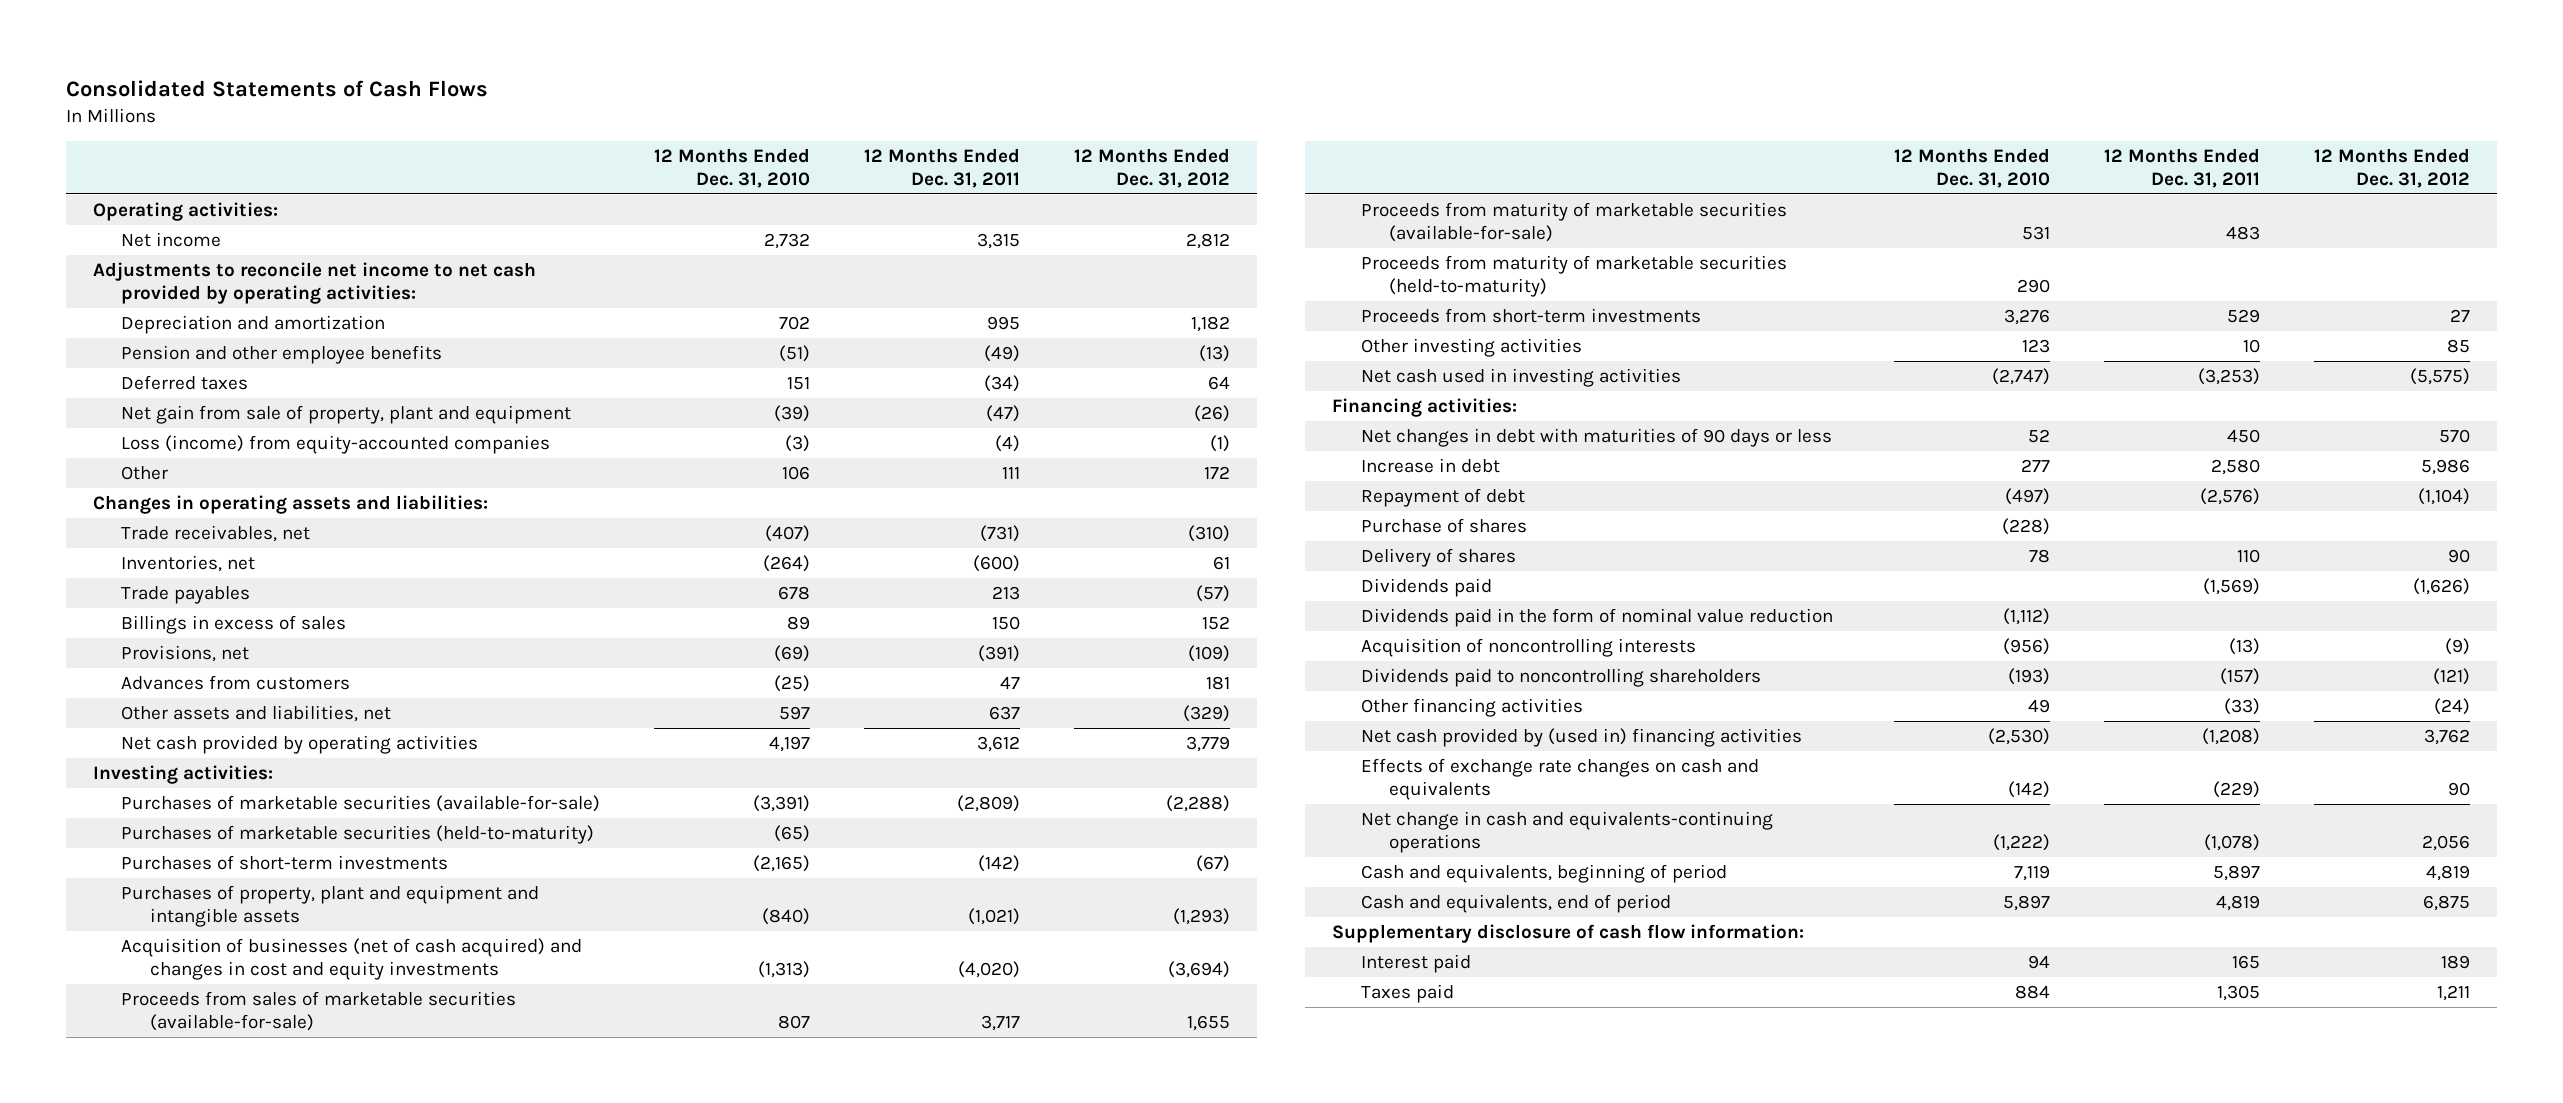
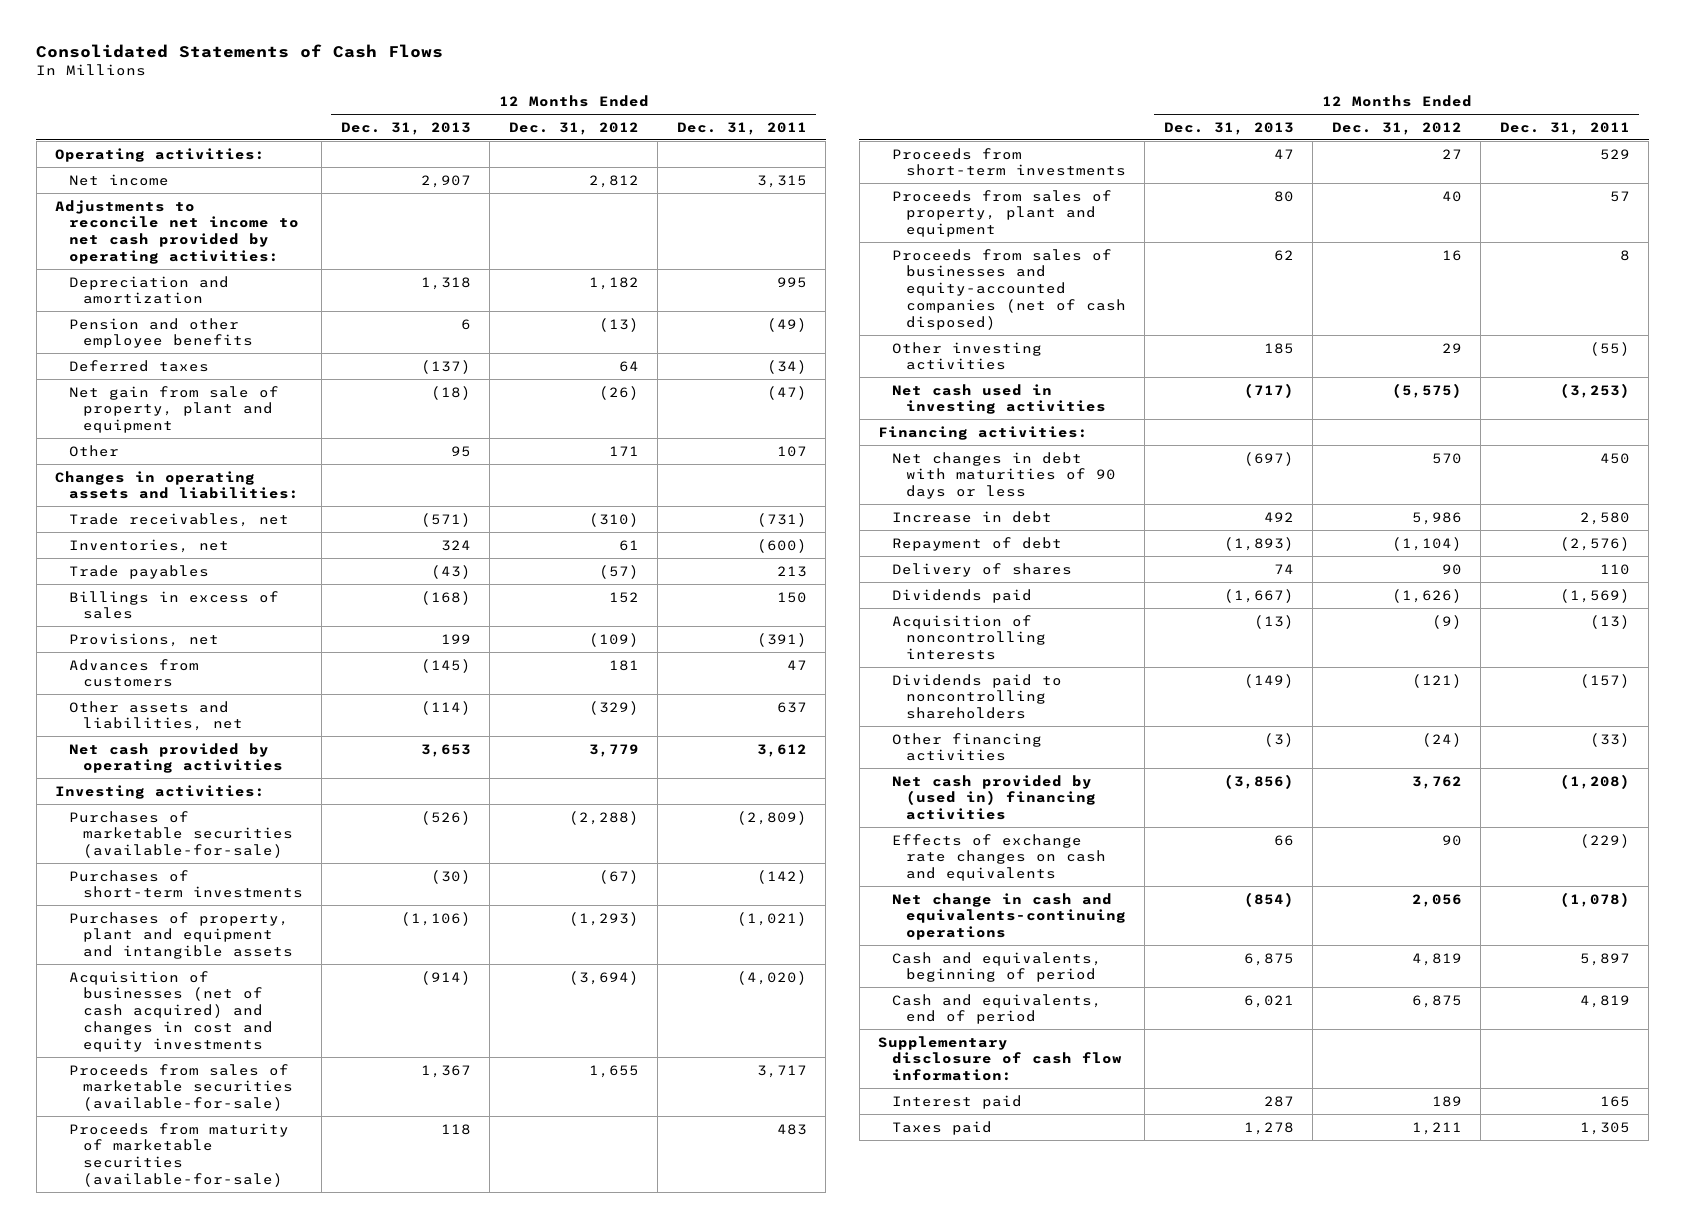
- | 12 Months Ended Dec. 31, 2010 | 12 Months Ended Dec. 31, 2011 | 12 Months Ended Dec. 31, 2012
+ | 12 Months Ended Dec. 31, 2013 | 12 Months Ended Dec. 31, 2012 | 12 Months Ended Dec. 31, 2011
- Loss (income) from equity-accounted companies | (3) | (4) | (1)
- Other | 106 | 111 | 172
+ Other | 95 | 171 | 107
- Purchases of marketable securities (held-to-maturity) | (65) | |
- Proceeds from maturity of marketable securities (held-to-maturity) | 290 | |
- Other investing activities | 123 | 10 | 85
+ Proceeds from sales of property, plant and equipment | 80 | 40 | 57
+ Proceeds from sales of businesses and equity-accounted companies (net of cash disposed) | 62 | 16 | 8
+ Other investing activities | 185 | 29 | (55)
- Purchase of shares | (228) | |
- Dividends paid in the form of nominal value reduction | (1,112) | |

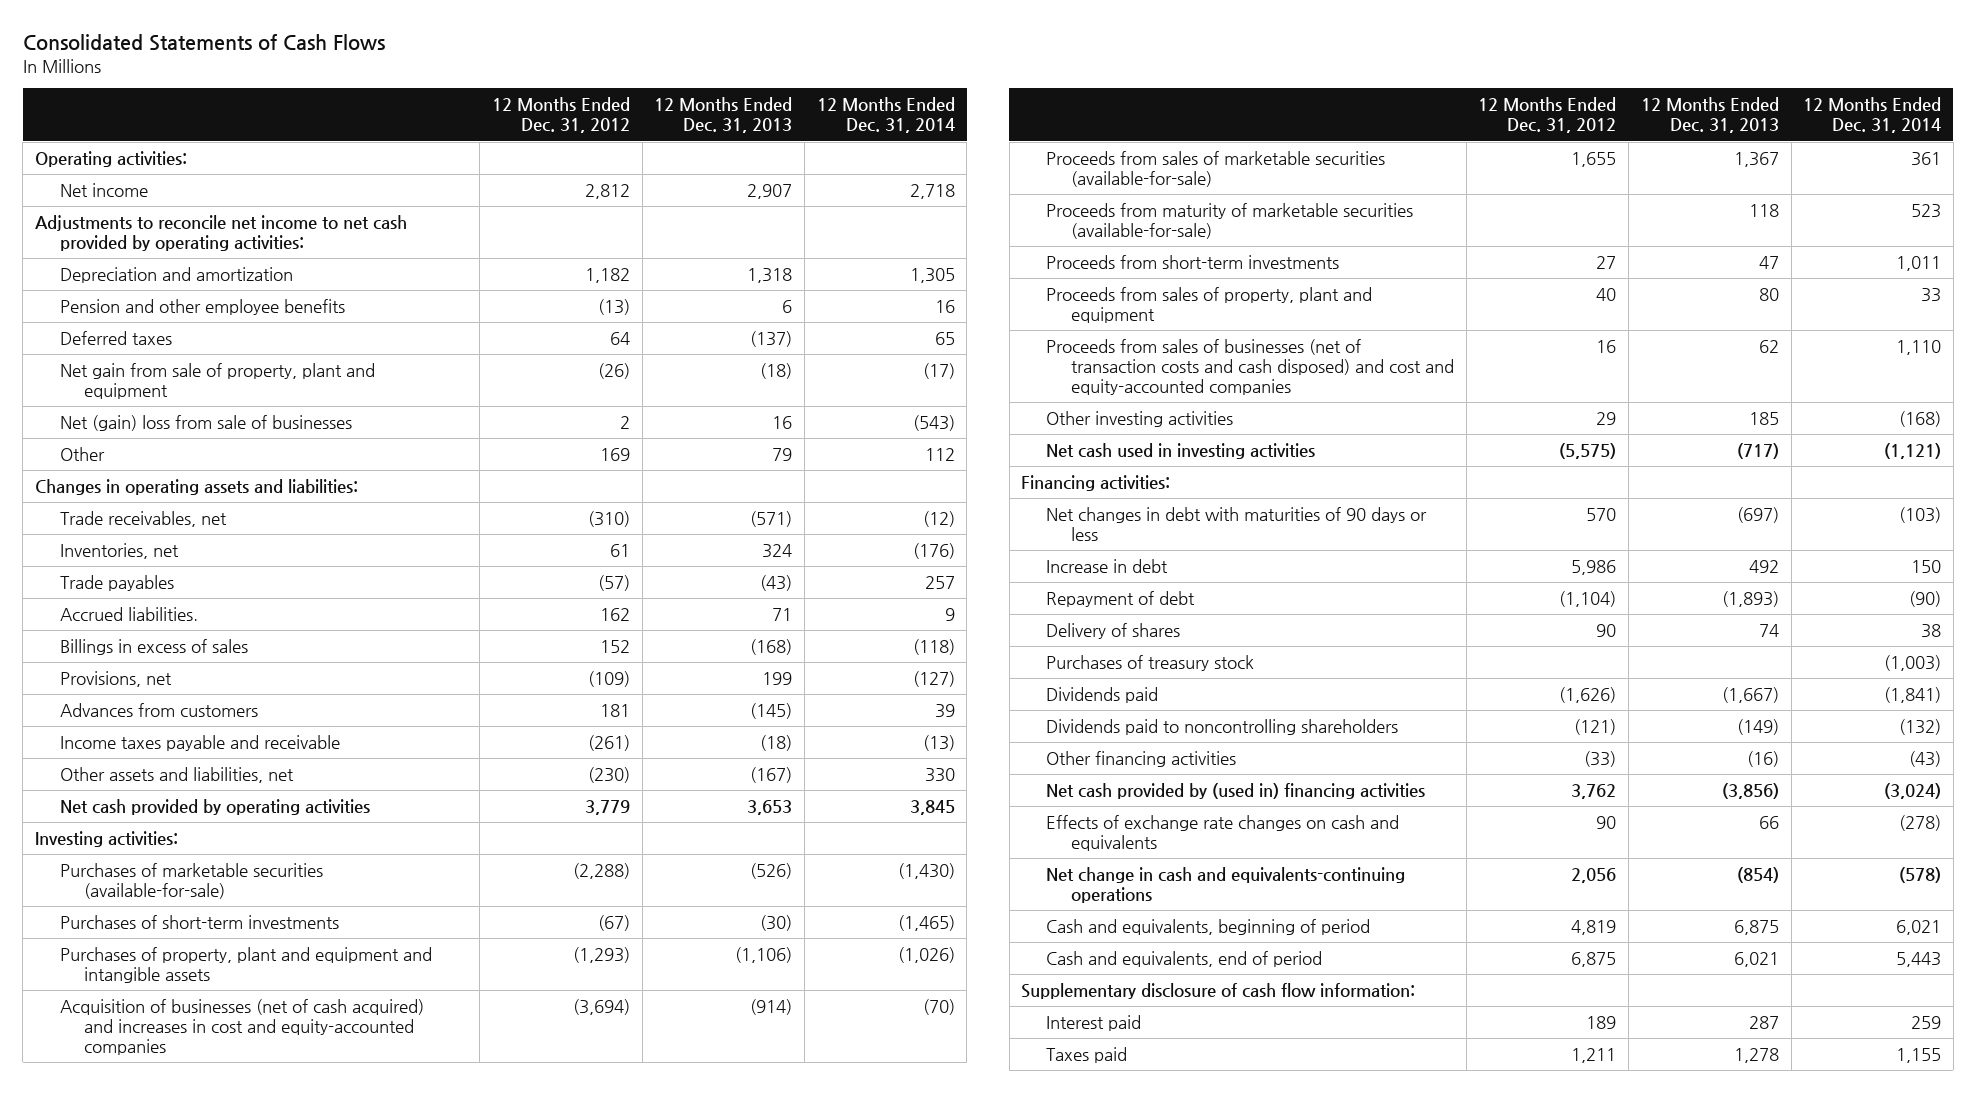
- | 12 Months Ended Dec. 31, 2013 | 12 Months Ended Dec. 31, 2012 | 12 Months Ended Dec. 31, 2011
+ | 12 Months Ended Dec. 31, 2012 | 12 Months Ended Dec. 31, 2013 | 12 Months Ended Dec. 31, 2014
- Other | 95 | 171 | 107
+ Net (gain) loss from sale of businesses | 2 | 16 | (543)
+ Other | 169 | 79 | 112
+ Accrued liabilities. | 162 | 71 | 9
- Other assets and liabilities, net | (114) | (329) | 637
+ Income taxes payable and receivable | (261) | (18) | (13)
+ Other assets and liabilities, net | (230) | (167) | 330
- Acquisition of businesses (net of cash acquired) and changes in cost and equity investments | (914) | (3,694) | (4,020)
+ Acquisition of businesses (net of cash acquired) and increases in cost and equity-accounted companies | (3,694) | (914) | (70)
- Proceeds from sales of businesses and equity-accounted companies (net of cash disposed) | 62 | 16 | 8
+ Proceeds from sales of businesses (net of transaction costs and cash disposed) and cost and equity-accounted companies | 16 | 62 | 1,110
+ Purchases of treasury stock | | | (1,003)
- Acquisition of noncontrolling interests | (13) | (9) | (13)
- Other financing activities | (3) | (24) | (33)
+ Other financing activities | (33) | (16) | (43)

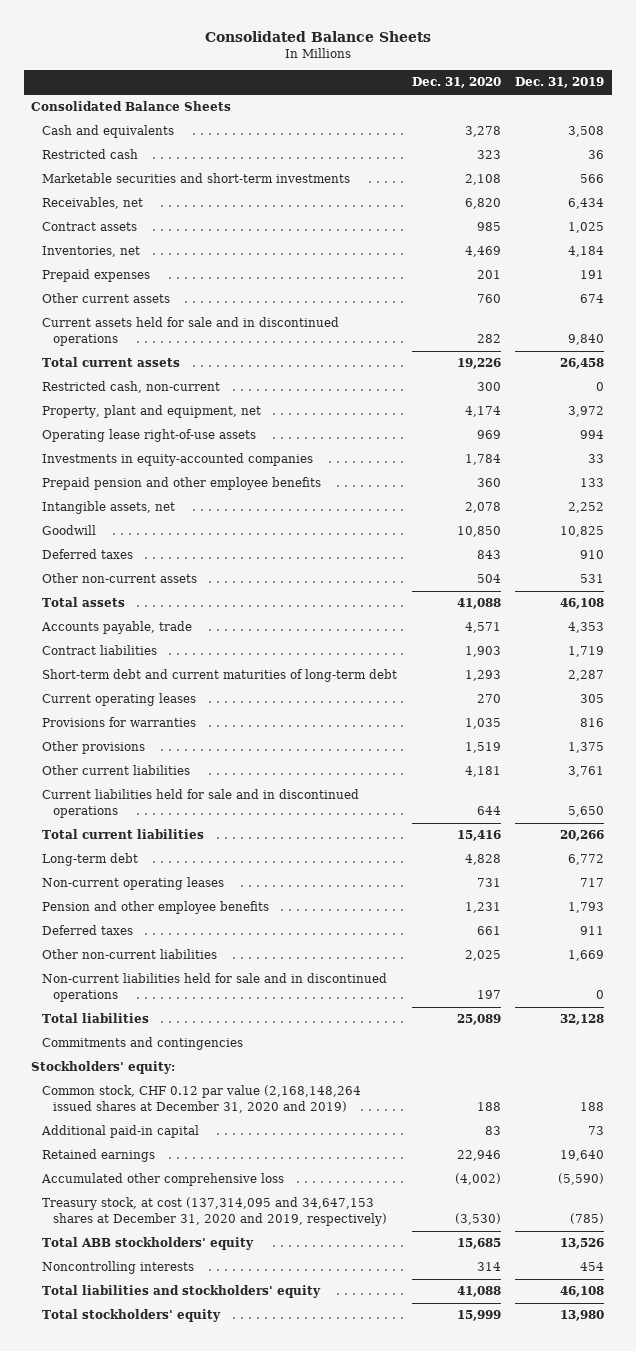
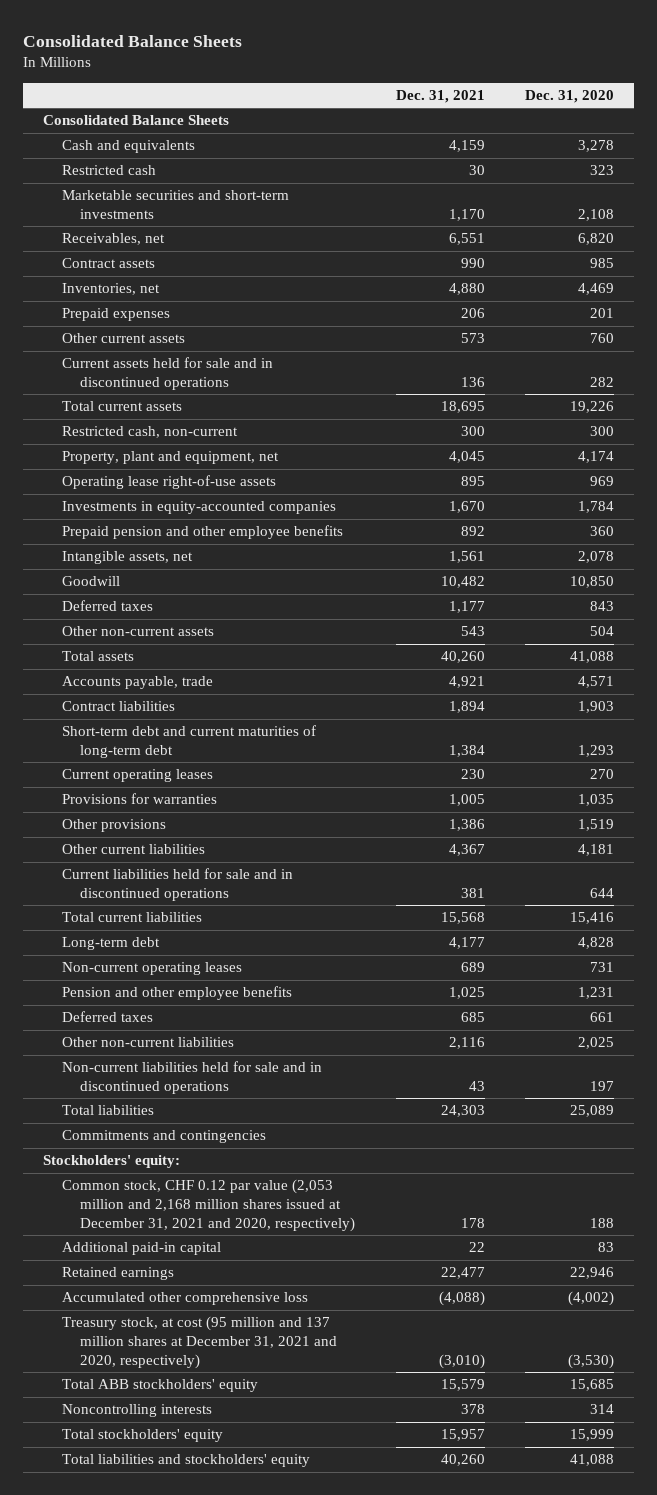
- | Dec. 31, 2020 | Dec. 31, 2019
+ | Dec. 31, 2021 | Dec. 31, 2020
- Common stock, CHF 0.12 par value (2,168,148,264 issued shares at December 31, 2020 and 2019) | 188 | 188
+ Common stock, CHF 0.12 par value (2,053 million and 2,168 million shares issued at December 31, 2021 and 2020, respectively) | 178 | 188
- Treasury stock, at cost (137,314,095 and 34,647,153 shares at December 31, 2020 and 2019, respectively) | (3,530) | (785)
+ Treasury stock, at cost (95 million and 137 million shares at December 31, 2021 and 2020, respectively) | (3,010) | (3,530)
moved down: Total liabilities and stockholders' equity | 40,260 | 41,088

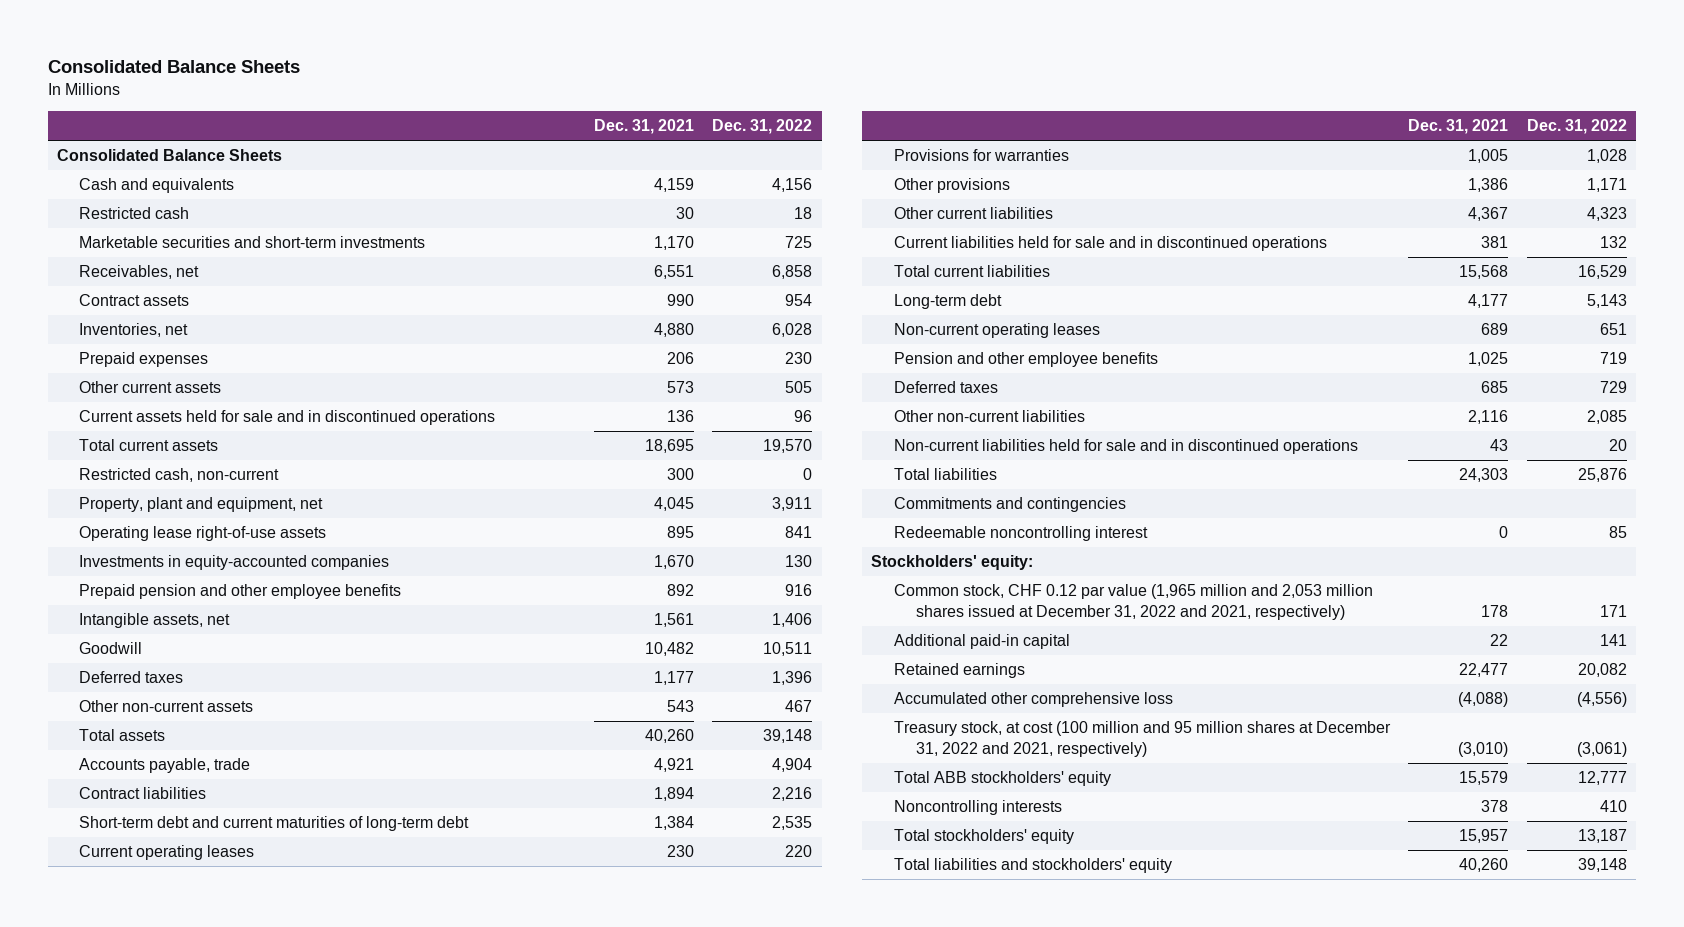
- | Dec. 31, 2021 | Dec. 31, 2020
+ | Dec. 31, 2021 | Dec. 31, 2022
+ Redeemable noncontrolling interest | 0 | 85
- Common stock, CHF 0.12 par value (2,053 million and 2,168 million shares issued at December 31, 2021 and 2020, respectively) | 178 | 188
+ Common stock, CHF 0.12 par value (1,965 million and 2,053 million shares issued at December 31, 2022 and 2021, respectively) | 178 | 171
- Treasury stock, at cost (95 million and 137 million shares at December 31, 2021 and 2020, respectively) | (3,010) | (3,530)
+ Treasury stock, at cost (100 million and 95 million shares at December 31, 2022 and 2021, respectively) | (3,010) | (3,061)

